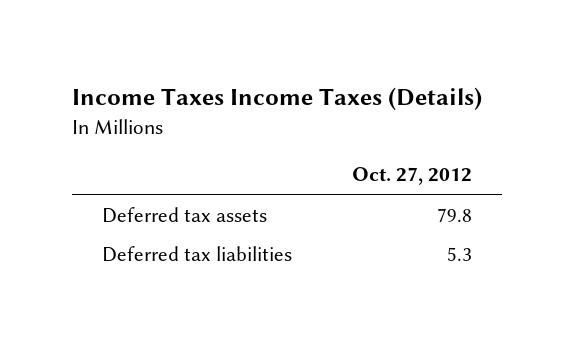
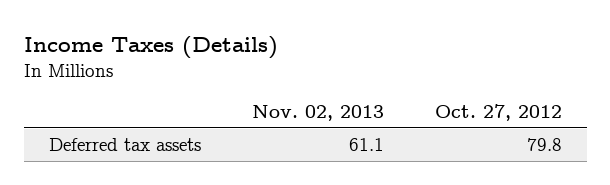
- Income Taxes Income Taxes (Details)
+ Income Taxes (Details)
- | Oct. 27, 2012
+ | Nov. 02, 2013 | Oct. 27, 2012
- Deferred tax liabilities | 5.3

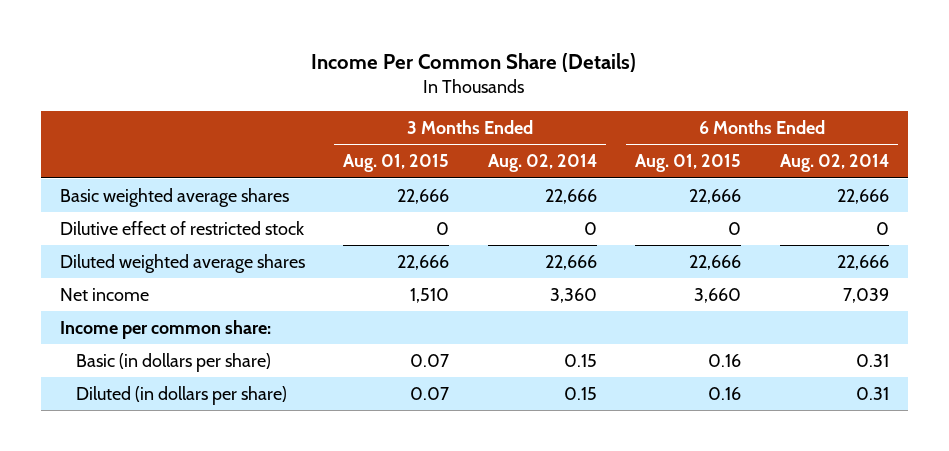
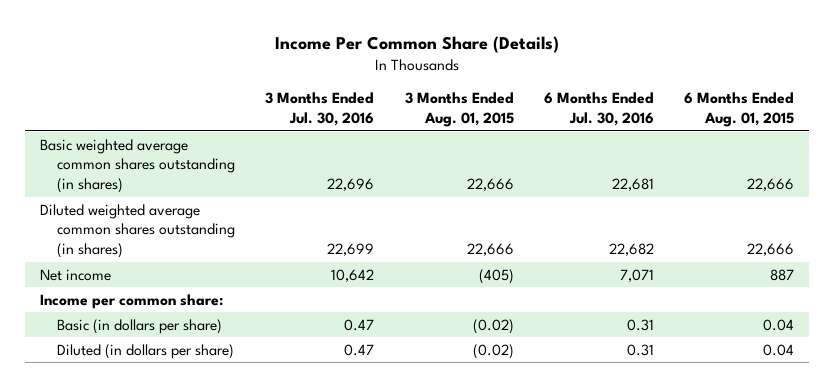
- | 3 Months Ended Aug. 01, 2015 | 3 Months Ended Aug. 02, 2014 | 6 Months Ended Aug. 01, 2015 | 6 Months Ended Aug. 02, 2014
+ | 3 Months Ended Jul. 30, 2016 | 3 Months Ended Aug. 01, 2015 | 6 Months Ended Jul. 30, 2016 | 6 Months Ended Aug. 01, 2015
- Basic weighted average shares | 22,666 | 22,666 | 22,666 | 22,666
- Dilutive effect of restricted stock | 0 | 0 | 0 | 0
- Diluted weighted average shares | 22,666 | 22,666 | 22,666 | 22,666
- Net income | 1,510 | 3,360 | 3,660 | 7,039
+ Basic weighted average common shares outstanding (in shares) | 22,696 | 22,666 | 22,681 | 22,666
+ Diluted weighted average common shares outstanding (in shares) | 22,699 | 22,666 | 22,682 | 22,666
+ Net income | 10,642 | (405) | 7,071 | 887
- Basic (in dollars per share) | 0.07 | 0.15 | 0.16 | 0.31
- Diluted (in dollars per share) | 0.07 | 0.15 | 0.16 | 0.31
+ Basic (in dollars per share) | 0.47 | (0.02) | 0.31 | 0.04
+ Diluted (in dollars per share) | 0.47 | (0.02) | 0.31 | 0.04

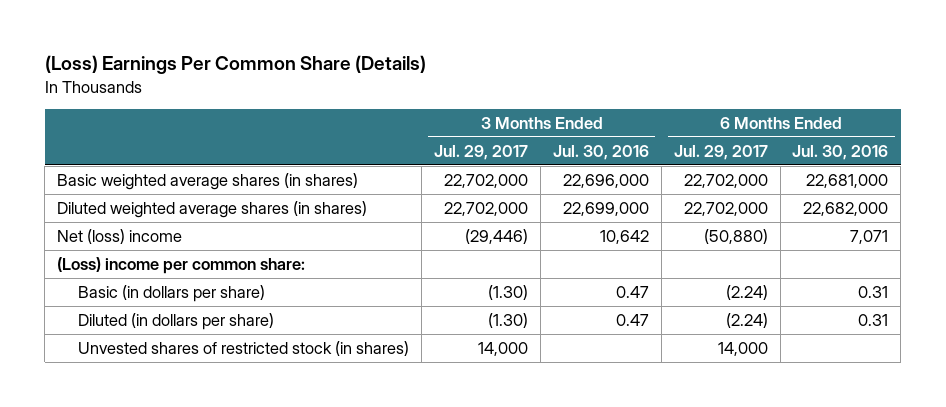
- Income Per Common Share (Details)
+ (Loss) Earnings Per Common Share (Details)
- | 3 Months Ended Jul. 30, 2016 | 3 Months Ended Aug. 01, 2015 | 6 Months Ended Jul. 30, 2016 | 6 Months Ended Aug. 01, 2015
+ | 3 Months Ended Jul. 29, 2017 | 3 Months Ended Jul. 30, 2016 | 6 Months Ended Jul. 29, 2017 | 6 Months Ended Jul. 30, 2016
- Basic weighted average common shares outstanding (in shares) | 22,696 | 22,666 | 22,681 | 22,666
- Diluted weighted average common shares outstanding (in shares) | 22,699 | 22,666 | 22,682 | 22,666
- Net income | 10,642 | (405) | 7,071 | 887
- Income per common share:
+ Basic weighted average shares (in shares) | 22,702,000 | 22,696,000 | 22,702,000 | 22,681,000
+ Diluted weighted average shares (in shares) | 22,702,000 | 22,699,000 | 22,702,000 | 22,682,000
+ Net (loss) income | (29,446) | 10,642 | (50,880) | 7,071
+ (Loss) income per common share:
+ Unvested shares of restricted stock (in shares) | 14,000 | | 14,000 |

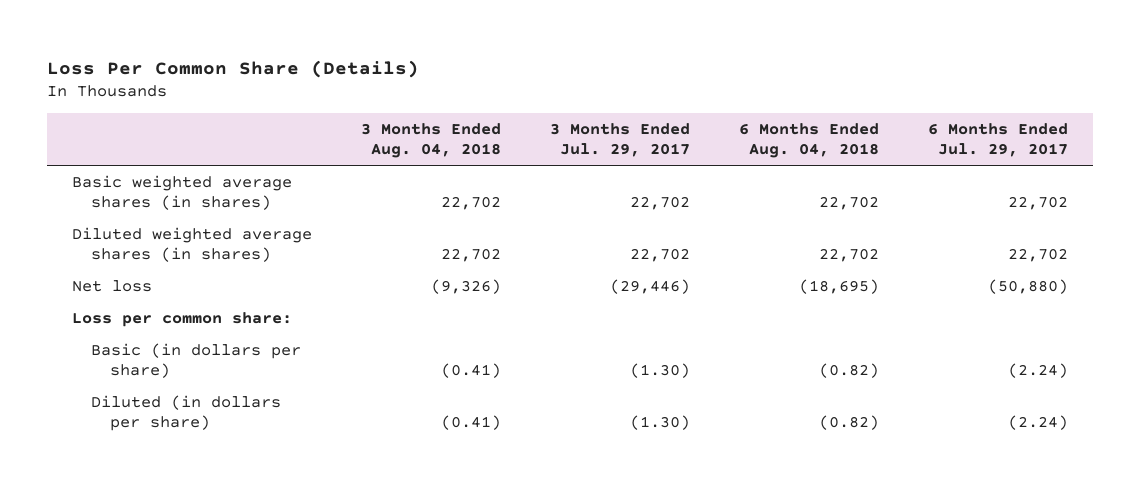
- (Loss) Earnings Per Common Share (Details)
+ Loss Per Common Share (Details)
- | 3 Months Ended Jul. 29, 2017 | 3 Months Ended Jul. 30, 2016 | 6 Months Ended Jul. 29, 2017 | 6 Months Ended Jul. 30, 2016
+ | 3 Months Ended Aug. 04, 2018 | 3 Months Ended Jul. 29, 2017 | 6 Months Ended Aug. 04, 2018 | 6 Months Ended Jul. 29, 2017
- Basic weighted average shares (in shares) | 22,702,000 | 22,696,000 | 22,702,000 | 22,681,000
- Diluted weighted average shares (in shares) | 22,702,000 | 22,699,000 | 22,702,000 | 22,682,000
- Net (loss) income | (29,446) | 10,642 | (50,880) | 7,071
- (Loss) income per common share:
+ Basic weighted average shares (in shares) | 22,702 | 22,702 | 22,702 | 22,702
+ Diluted weighted average shares (in shares) | 22,702 | 22,702 | 22,702 | 22,702
+ Net loss | (9,326) | (29,446) | (18,695) | (50,880)
+ Loss per common share:
- Unvested shares of restricted stock (in shares) | 14,000 | | 14,000 |

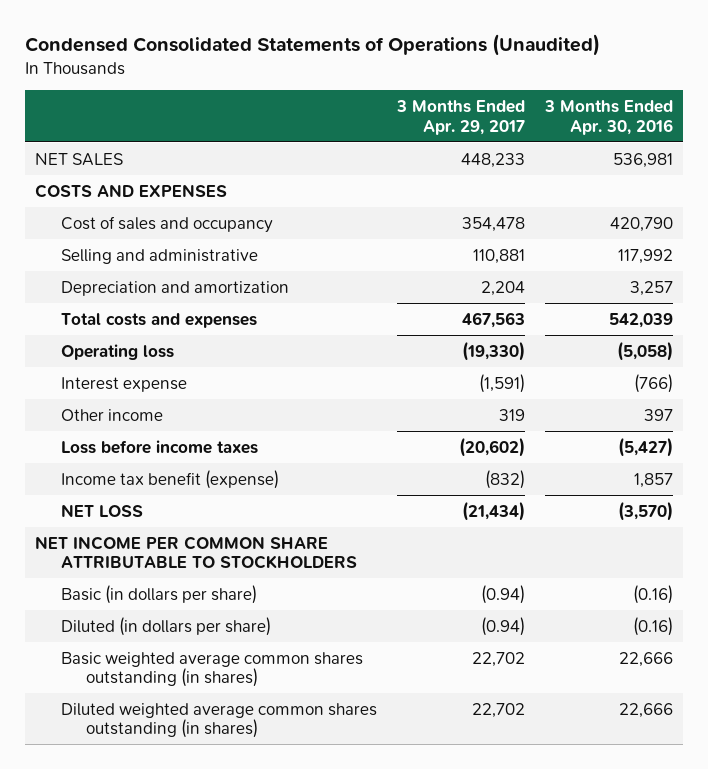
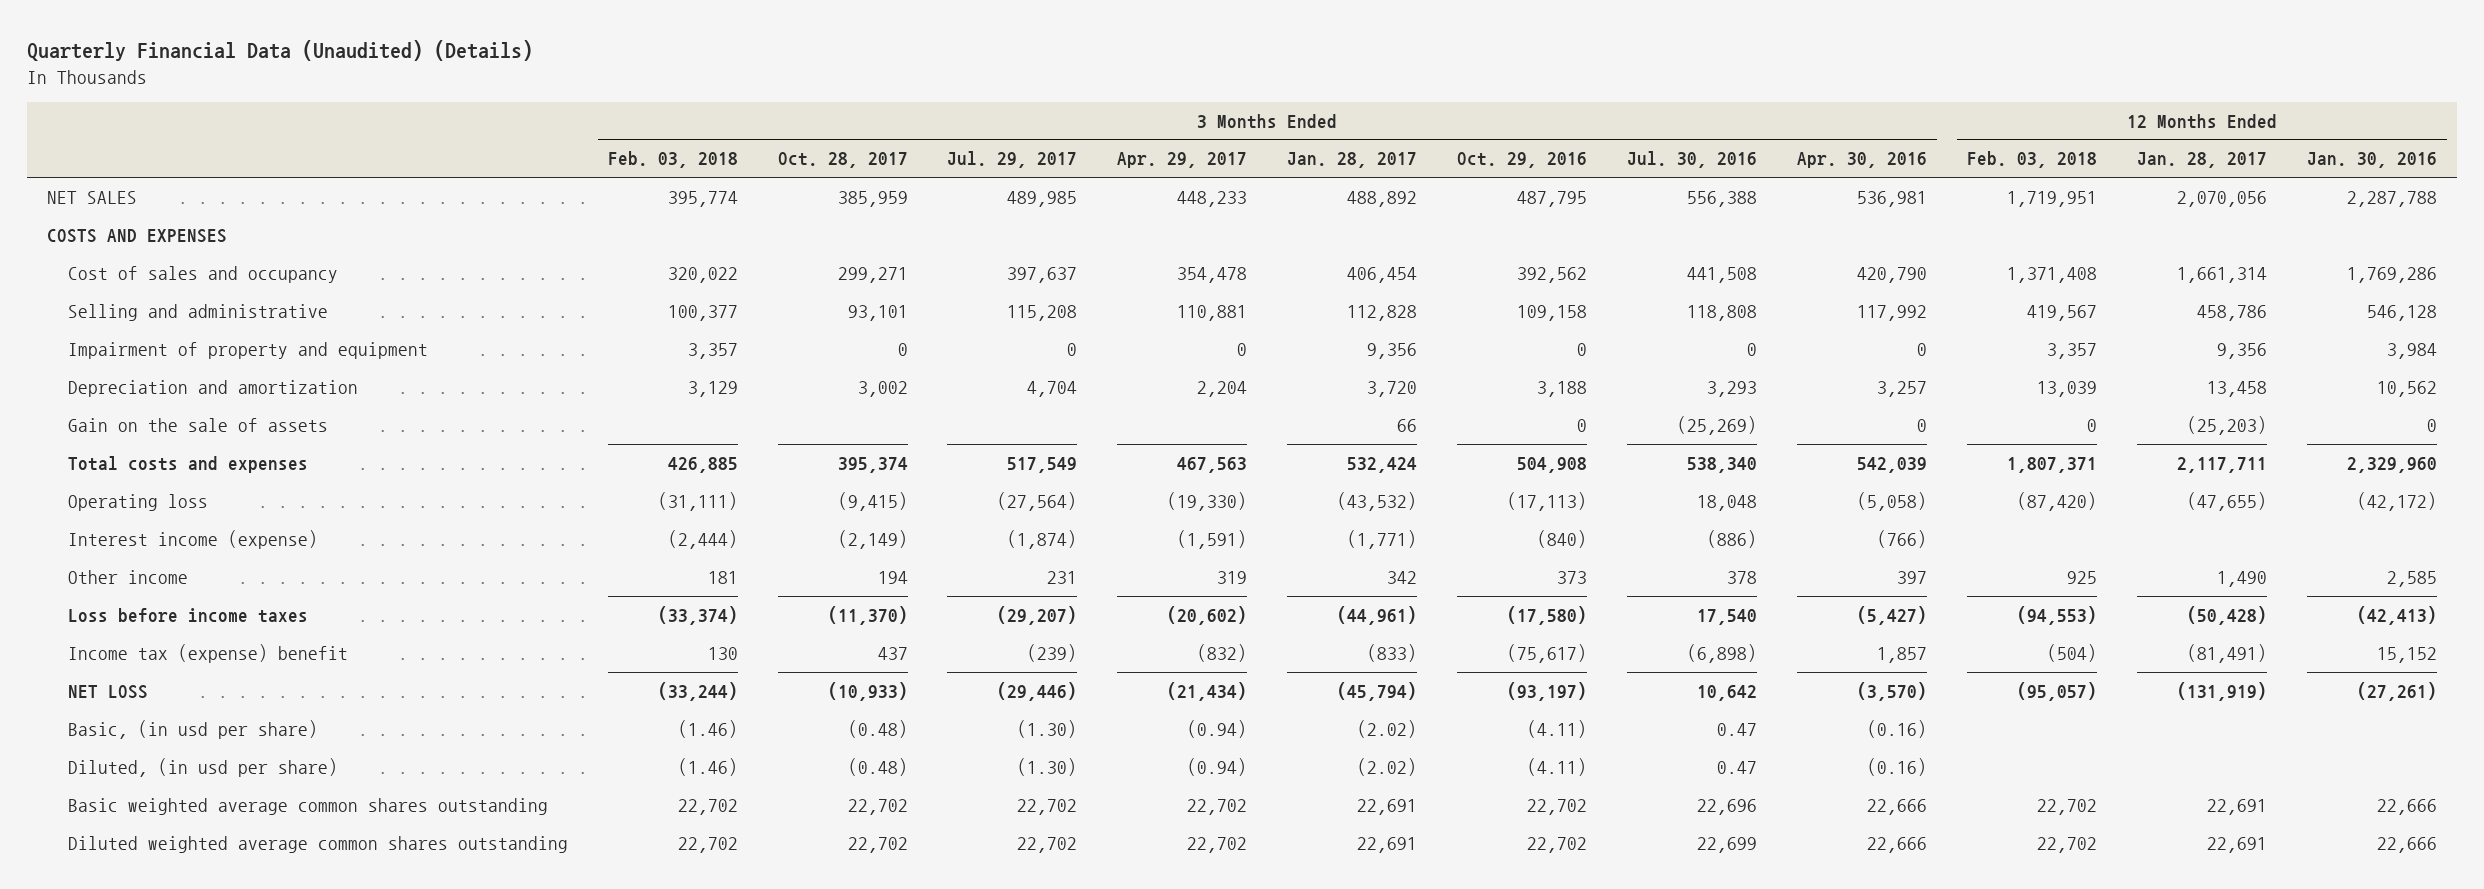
- Condensed Consolidated Statements of Operations (Unaudited)
+ Quarterly Financial Data (Unaudited) (Details)
- | 3 Months Ended Apr. 29, 2017 | 3 Months Ended Apr. 30, 2016
+ | 3 Months Ended Feb. 03, 2018 | 3 Months Ended Oct. 28, 2017 | 3 Months Ended Jul. 29, 2017 | 3 Months Ended Apr. 29, 2017 | 3 Months Ended Jan. 28, 2017 | 3 Months Ended Oct. 29, 2016 | 3 Months Ended Jul. 30, 2016 | 3 Months Ended Apr. 30, 2016 | 12 Months Ended Feb. 03, 2018 | 12 Months Ended Jan. 28, 2017 | 12 Months Ended Jan. 30, 2016
+ Impairment of property and equipment | 3,357 | 0 | 0 | 0 | 9,356 | 0 | 0 | 0 | 3,357 | 9,356 | 3,984
+ Gain on the sale of assets | | | | | 66 | 0 | (25,269) | 0 | 0 | (25,203) | 0
- Interest expense | (1,591) | (766)
+ Interest income (expense) | (2,444) | (2,149) | (1,874) | (1,591) | (1,771) | (840) | (886) | (766) | | |
- Income tax benefit (expense) | (832) | 1,857
+ Income tax (expense) benefit | 130 | 437 | (239) | (832) | (833) | (75,617) | (6,898) | 1,857 | (504) | (81,491) | 15,152
- NET INCOME PER COMMON SHARE ATTRIBUTABLE TO STOCKHOLDERS
- Basic (in dollars per share) | (0.94) | (0.16)
- Diluted (in dollars per share) | (0.94) | (0.16)
- Basic weighted average common shares outstanding (in shares) | 22,702 | 22,666
- Diluted weighted average common shares outstanding (in shares) | 22,702 | 22,666
+ Basic, (in usd per share) | (1.46) | (0.48) | (1.30) | (0.94) | (2.02) | (4.11) | 0.47 | (0.16) | | |
+ Diluted, (in usd per share) | (1.46) | (0.48) | (1.30) | (0.94) | (2.02) | (4.11) | 0.47 | (0.16) | | |
+ Basic weighted average common shares outstanding | 22,702 | 22,702 | 22,702 | 22,702 | 22,691 | 22,702 | 22,696 | 22,666 | 22,702 | 22,691 | 22,666
+ Diluted weighted average common shares outstanding | 22,702 | 22,702 | 22,702 | 22,702 | 22,691 | 22,702 | 22,699 | 22,666 | 22,702 | 22,691 | 22,666

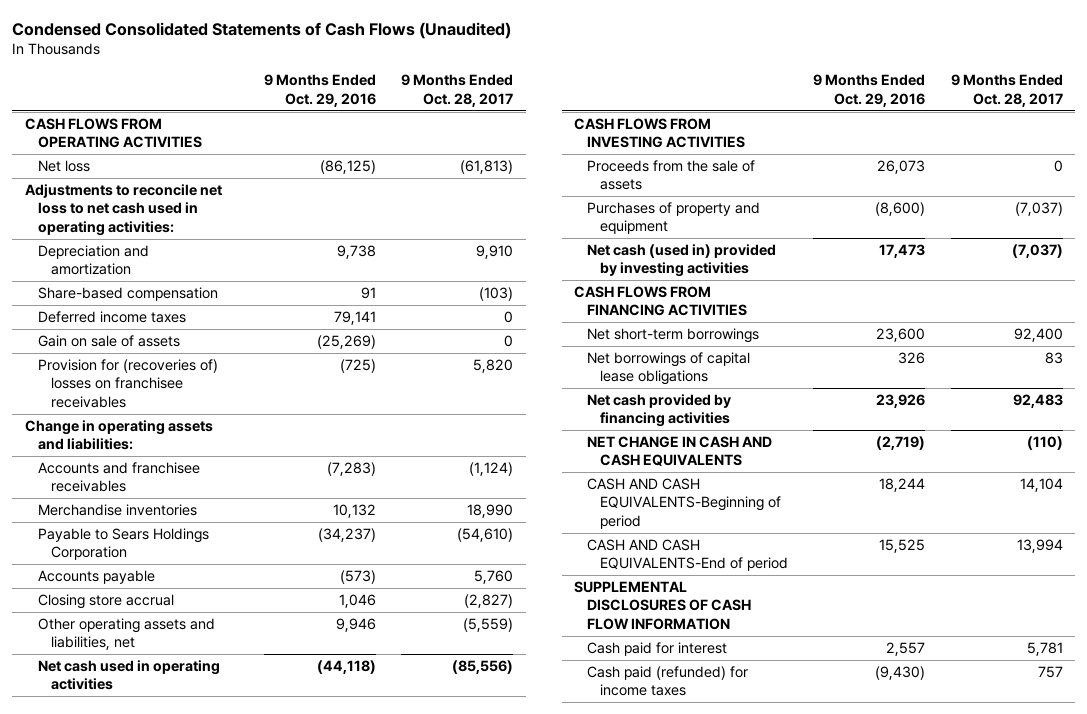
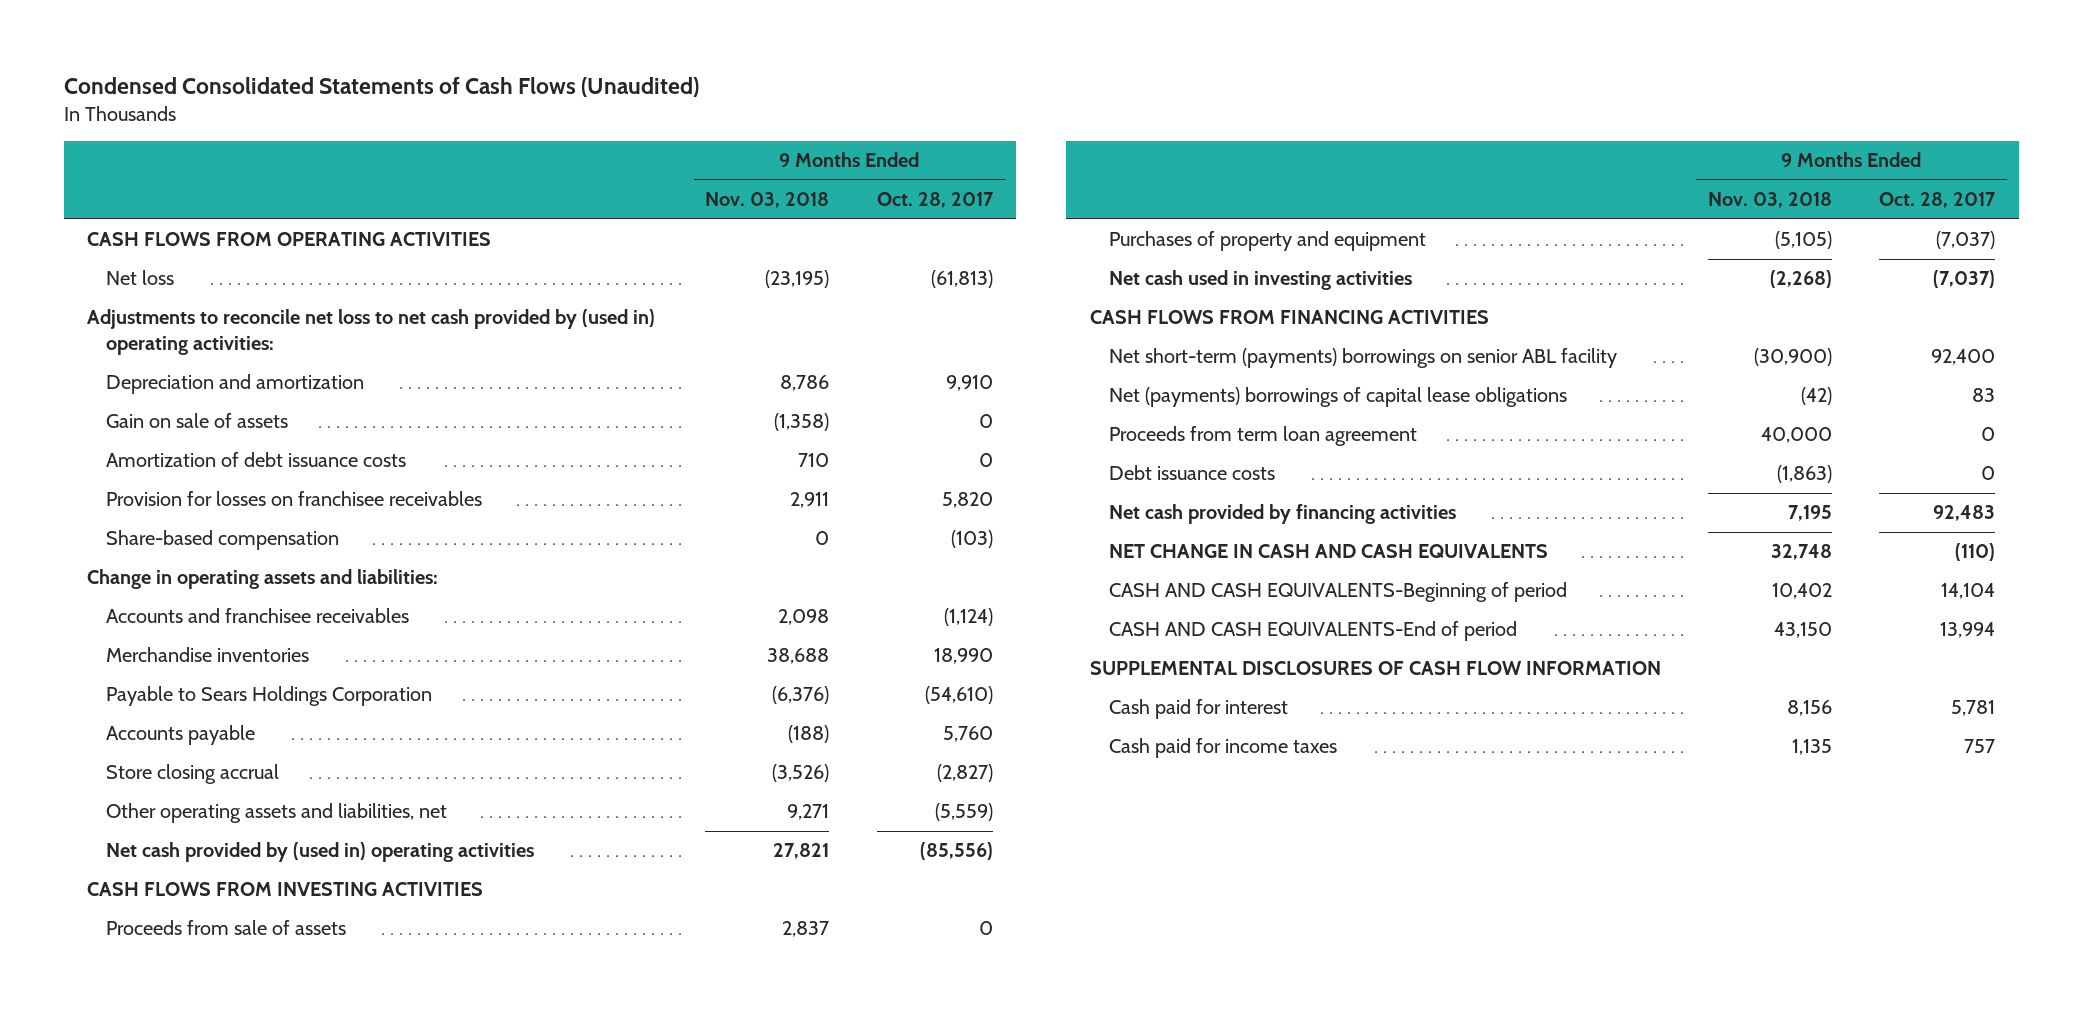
- | 9 Months Ended Oct. 29, 2016 | 9 Months Ended Oct. 28, 2017
+ | 9 Months Ended Nov. 03, 2018 | 9 Months Ended Oct. 28, 2017
- Adjustments to reconcile net loss to net cash used in operating activities:
+ Adjustments to reconcile net loss to net cash provided by (used in) operating activities:
- Deferred income taxes | 79,141 | 0
- Provision for (recoveries of) losses on franchisee receivables | (725) | 5,820
+ Amortization of debt issuance costs | 710 | 0
+ Provision for losses on franchisee receivables | 2,911 | 5,820
moved down: Share-based compensation | 0 | (103)
- Closing store accrual | 1,046 | (2,827)
+ Store closing accrual | (3,526) | (2,827)
- Net cash used in operating activities | (44,118) | (85,556)
+ Net cash provided by (used in) operating activities | 27,821 | (85,556)
- Proceeds from the sale of assets | 26,073 | 0
+ Proceeds from sale of assets | 2,837 | 0
- Net cash (used in) provided by investing activities | 17,473 | (7,037)
+ Net cash used in investing activities | (2,268) | (7,037)
- Net short-term borrowings | 23,600 | 92,400
- Net borrowings of capital lease obligations | 326 | 83
+ Net short-term (payments) borrowings on senior ABL facility | (30,900) | 92,400
+ Net (payments) borrowings of capital lease obligations | (42) | 83
+ Proceeds from term loan agreement | 40,000 | 0
+ Debt issuance costs | (1,863) | 0
- Cash paid (refunded) for income taxes | (9,430) | 757
+ Cash paid for income taxes | 1,135 | 757

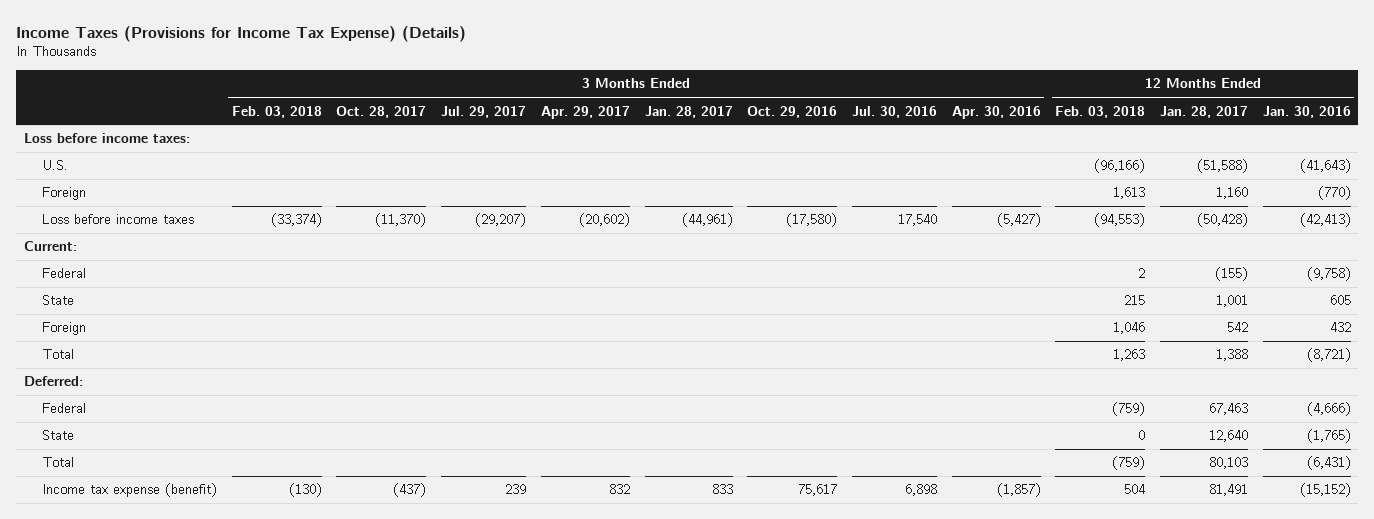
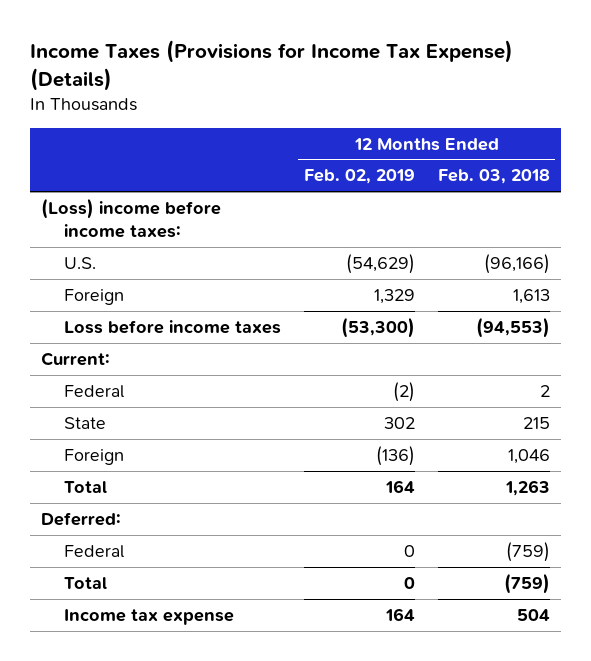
- | 3 Months Ended Feb. 03, 2018 | 3 Months Ended Oct. 28, 2017 | 3 Months Ended Jul. 29, 2017 | 3 Months Ended Apr. 29, 2017 | 3 Months Ended Jan. 28, 2017 | 3 Months Ended Oct. 29, 2016 | 3 Months Ended Jul. 30, 2016 | 3 Months Ended Apr. 30, 2016 | 12 Months Ended Feb. 03, 2018 | 12 Months Ended Jan. 28, 2017 | 12 Months Ended Jan. 30, 2016
+ | 12 Months Ended Feb. 02, 2019 | 12 Months Ended Feb. 03, 2018
- Loss before income taxes:
+ (Loss) income before income taxes:
- State | | | | | | | | | 0 | 12,640 | (1,765)
- Income tax expense (benefit) | (130) | (437) | 239 | 832 | 833 | 75,617 | 6,898 | (1,857) | 504 | 81,491 | (15,152)
+ Income tax expense | 164 | 504

